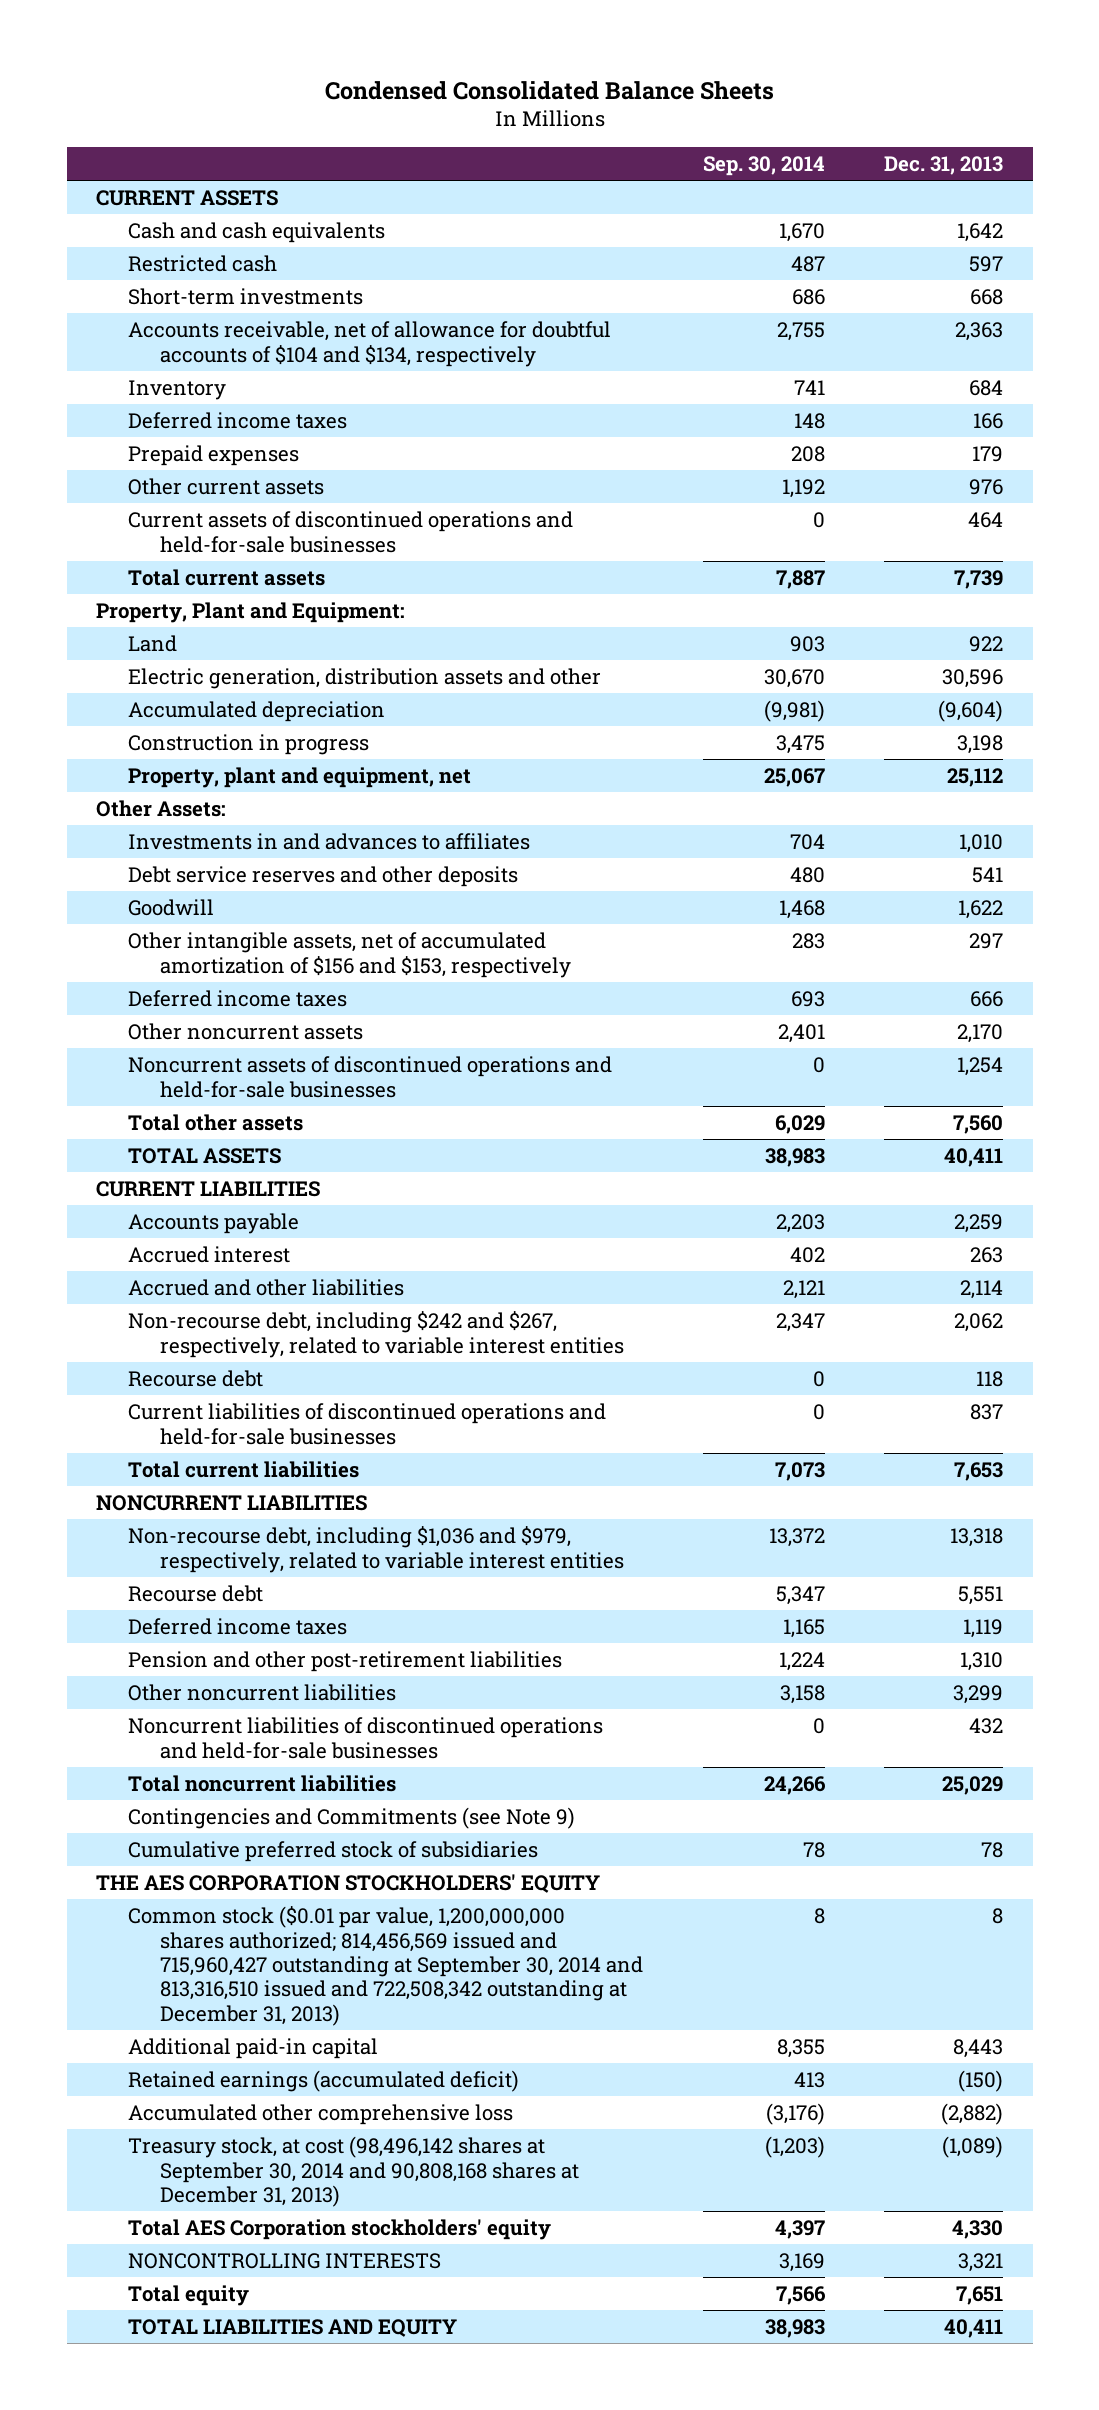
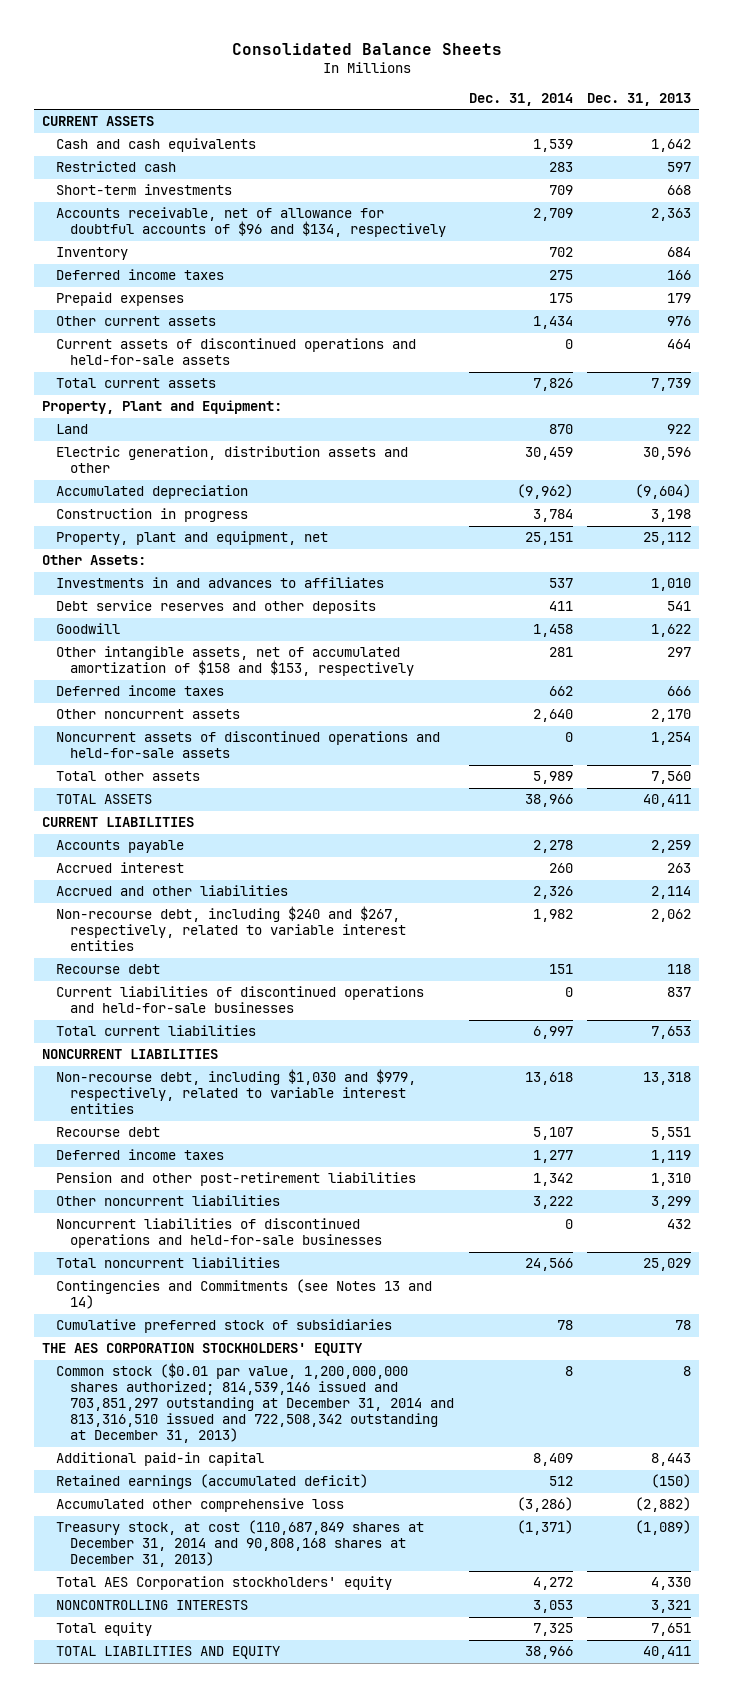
- Condensed Consolidated Balance Sheets
+ Consolidated Balance Sheets
- | Sep. 30, 2014 | Dec. 31, 2013
+ | Dec. 31, 2014 | Dec. 31, 2013
- Accounts receivable, net of allowance for doubtful accounts of $104 and $134, respectively | 2,755 | 2,363
+ Accounts receivable, net of allowance for doubtful accounts of $96 and $134, respectively | 2,709 | 2,363
- Current assets of discontinued operations and held-for-sale businesses | 0 | 464
+ Current assets of discontinued operations and held-for-sale assets | 0 | 464
- Other intangible assets, net of accumulated amortization of $156 and $153, respectively | 283 | 297
+ Other intangible assets, net of accumulated amortization of $158 and $153, respectively | 281 | 297
- Noncurrent assets of discontinued operations and held-for-sale businesses | 0 | 1,254
+ Noncurrent assets of discontinued operations and held-for-sale assets | 0 | 1,254
- Non-recourse debt, including $242 and $267, respectively, related to variable interest entities | 2,347 | 2,062
+ Non-recourse debt, including $240 and $267, respectively, related to variable interest entities | 1,982 | 2,062
- Non-recourse debt, including $1,036 and $979, respectively, related to variable interest entities | 13,372 | 13,318
+ Non-recourse debt, including $1,030 and $979, respectively, related to variable interest entities | 13,618 | 13,318
- Contingencies and Commitments (see Note 9)
+ Contingencies and Commitments (see Notes 13 and 14)
- Common stock ($0.01 par value, 1,200,000,000 shares authorized; 814,456,569 issued and 715,960,427 outstanding at September 30, 2014 and 813,316,510 issued and 722,508,342 outstanding at December 31, 2013) | 8 | 8
+ Common stock ($0.01 par value, 1,200,000,000 shares authorized; 814,539,146 issued and 703,851,297 outstanding at December 31, 2014 and 813,316,510 issued and 722,508,342 outstanding at December 31, 2013) | 8 | 8
- Treasury stock, at cost (98,496,142 shares at September 30, 2014 and 90,808,168 shares at December 31, 2013) | (1,203) | (1,089)
+ Treasury stock, at cost (110,687,849 shares at December 31, 2014 and 90,808,168 shares at December 31, 2013) | (1,371) | (1,089)

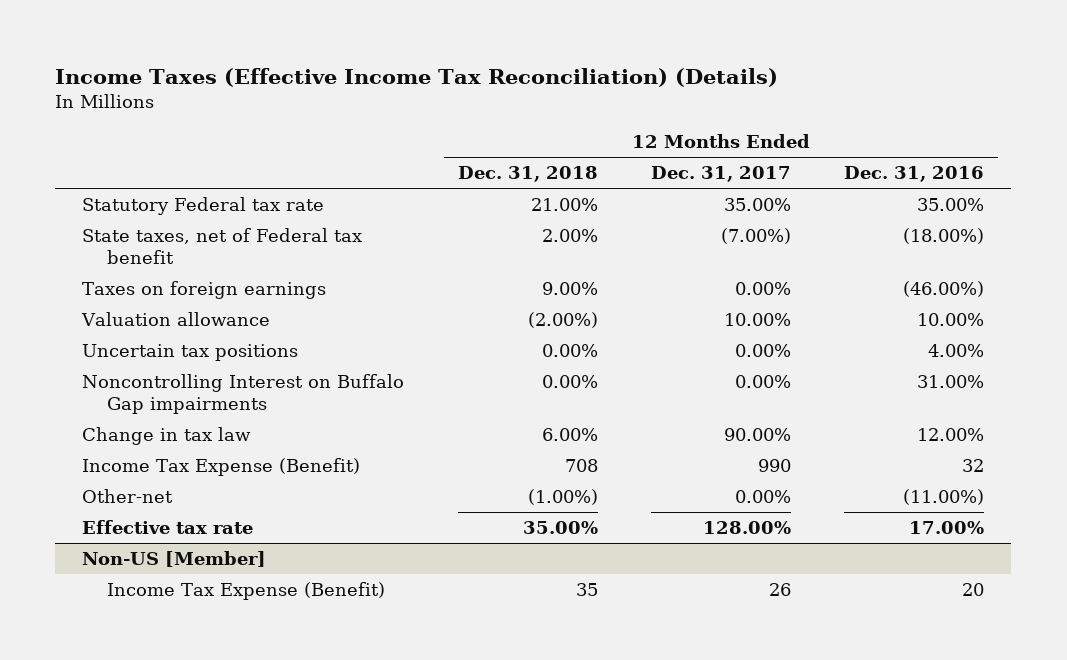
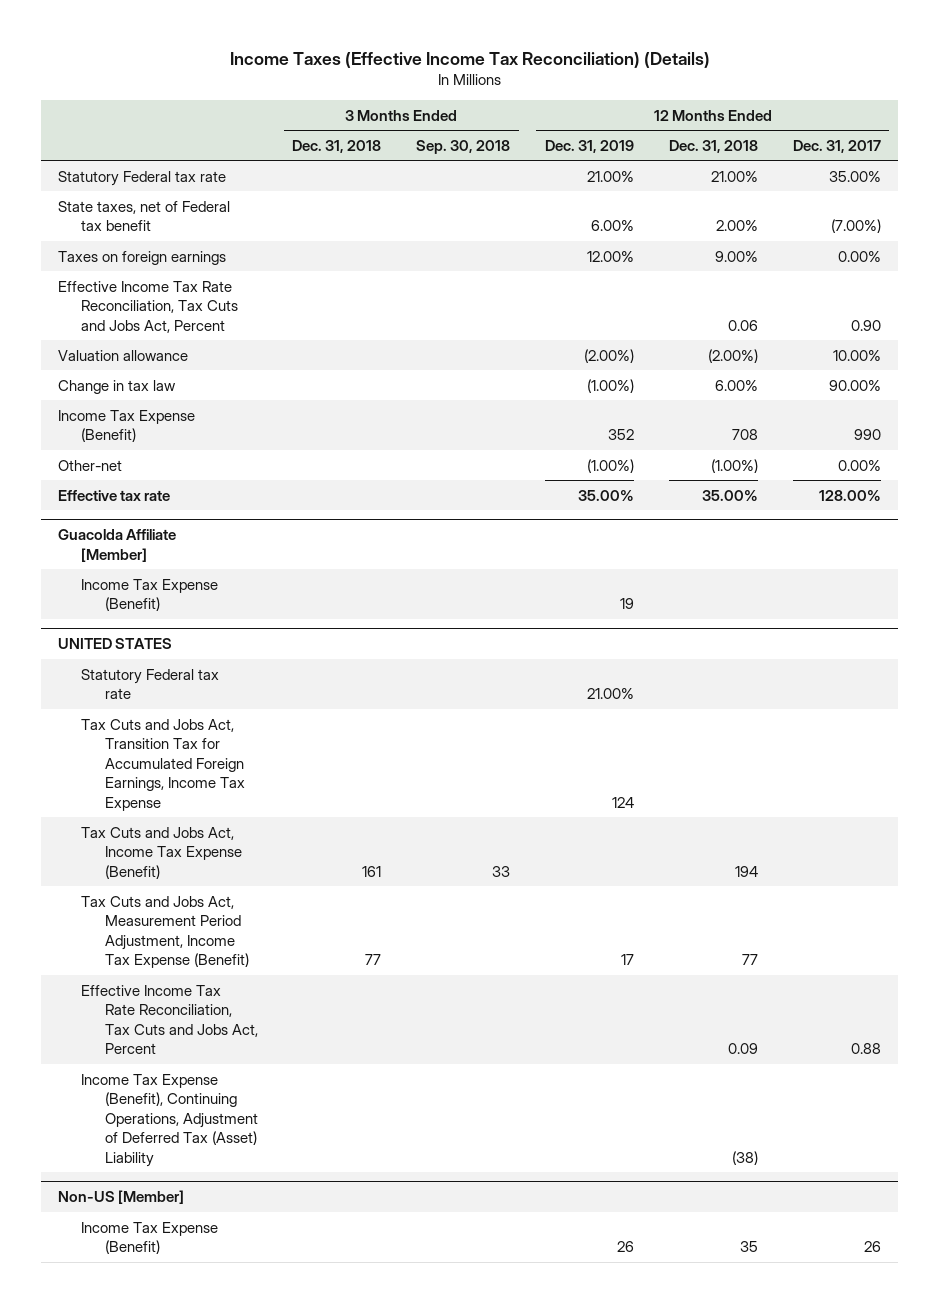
- | 12 Months Ended Dec. 31, 2018 | 12 Months Ended Dec. 31, 2017 | 12 Months Ended Dec. 31, 2016
+ | 3 Months Ended Dec. 31, 2018 | 3 Months Ended Sep. 30, 2018 | 12 Months Ended Dec. 31, 2019 | 12 Months Ended Dec. 31, 2018 | 12 Months Ended Dec. 31, 2017
+ Effective Income Tax Rate Reconciliation, Tax Cuts and Jobs Act, Percent | | | | 0.06 | 0.90
- Uncertain tax positions | 0.00% | 0.00% | 4.00%
- Noncontrolling Interest on Buffalo Gap impairments | 0.00% | 0.00% | 31.00%
+ Guacolda Affiliate [Member]
+ Income Tax Expense (Benefit) | | | 19 | |
+ UNITED STATES
+ Statutory Federal tax rate | | | 21.00% | |
+ Tax Cuts and Jobs Act, Transition Tax for Accumulated Foreign Earnings, Income Tax Expense | | | 124 | |
+ Tax Cuts and Jobs Act, Income Tax Expense (Benefit) | 161 | 33 | | 194 |
+ Tax Cuts and Jobs Act, Measurement Period Adjustment, Income Tax Expense (Benefit) | 77 | | 17 | 77 |
+ Effective Income Tax Rate Reconciliation, Tax Cuts and Jobs Act, Percent | | | | 0.09 | 0.88
+ Income Tax Expense (Benefit), Continuing Operations, Adjustment of Deferred Tax (Asset) Liability | | | | (38) |

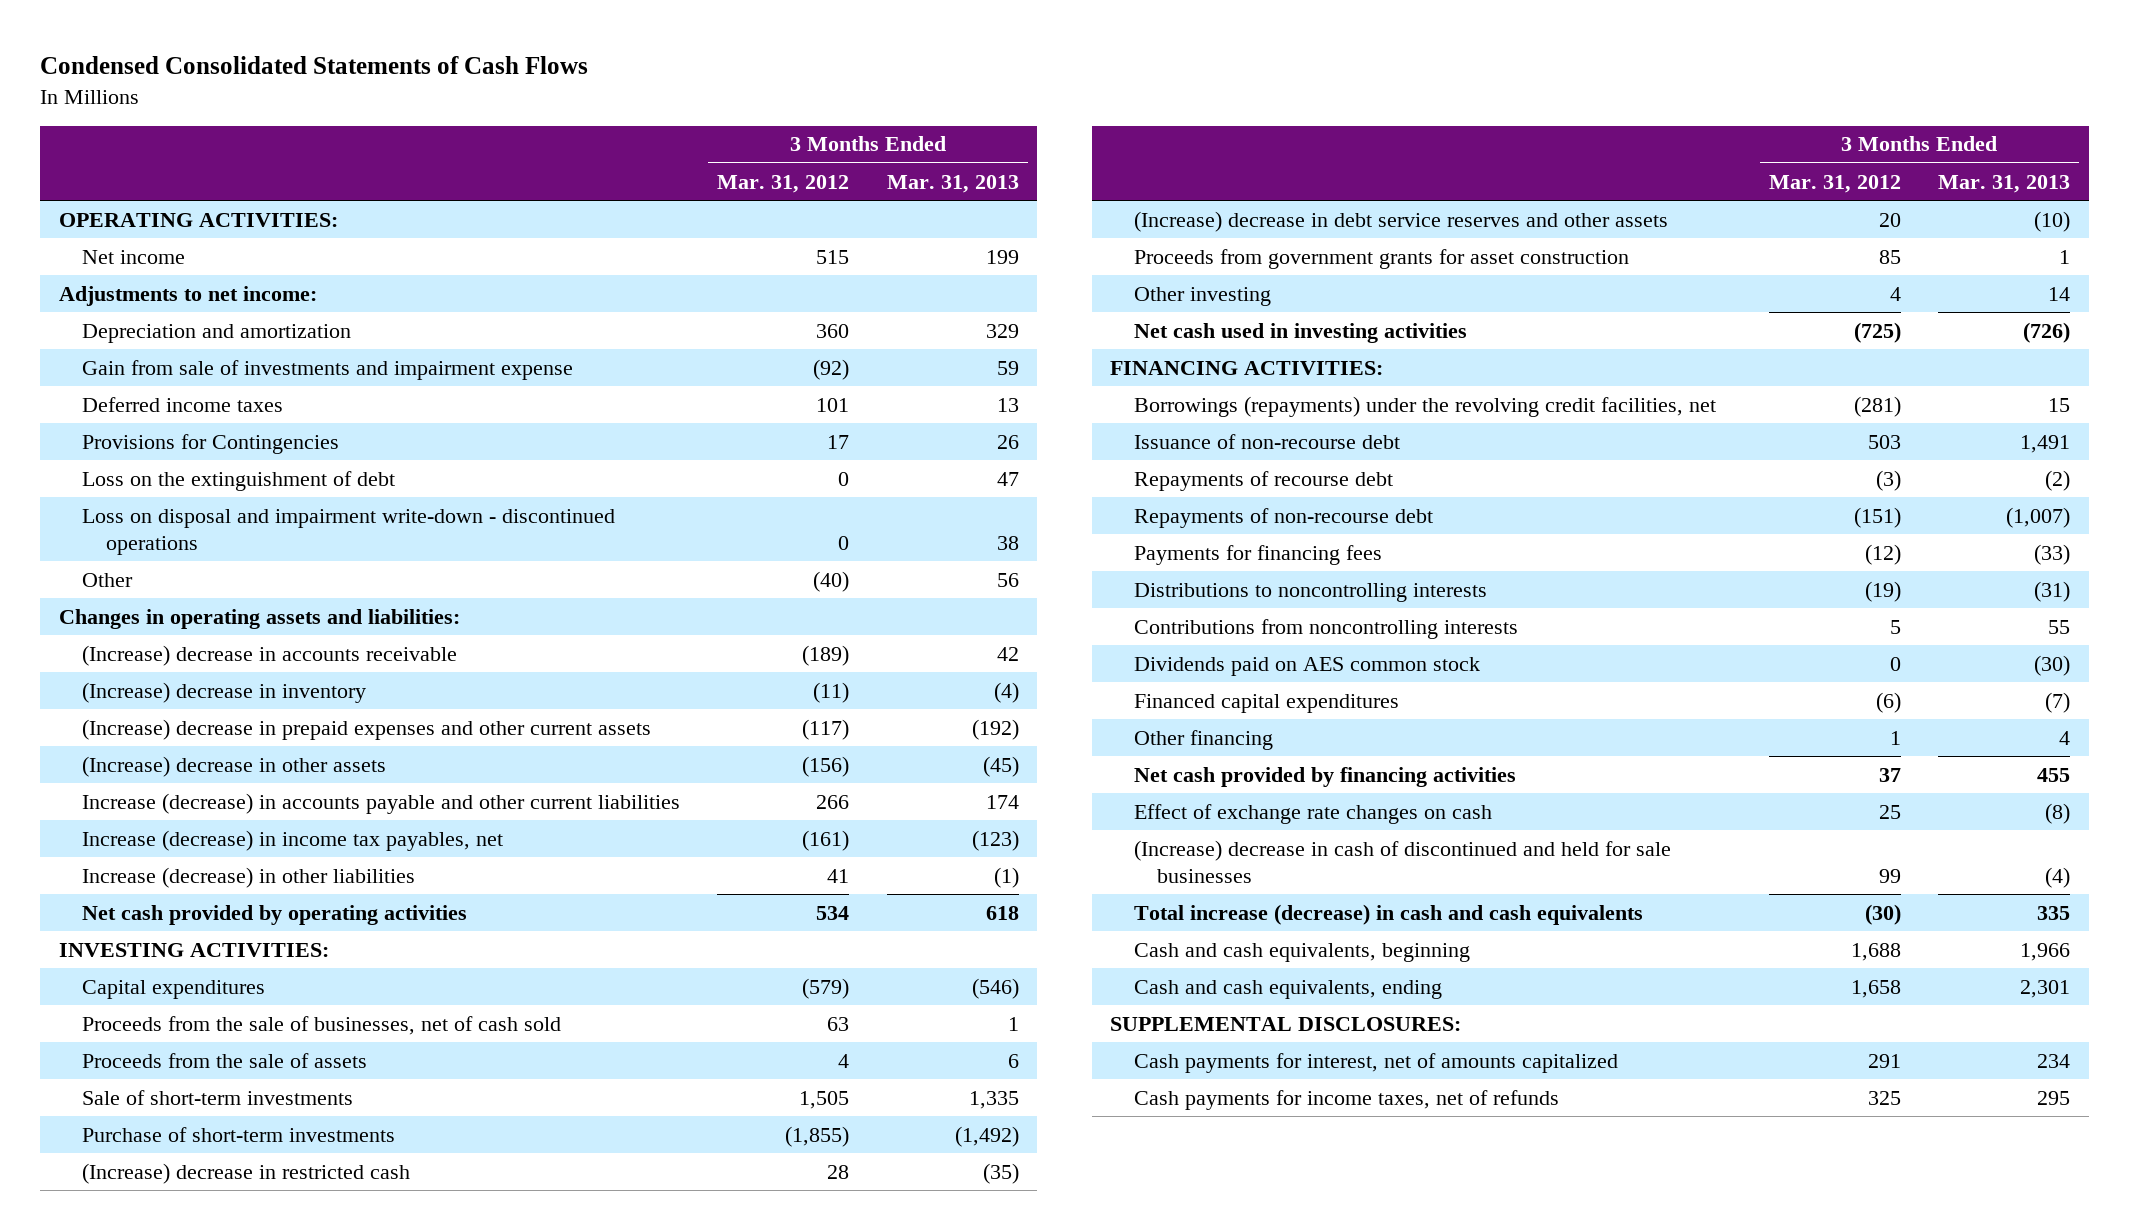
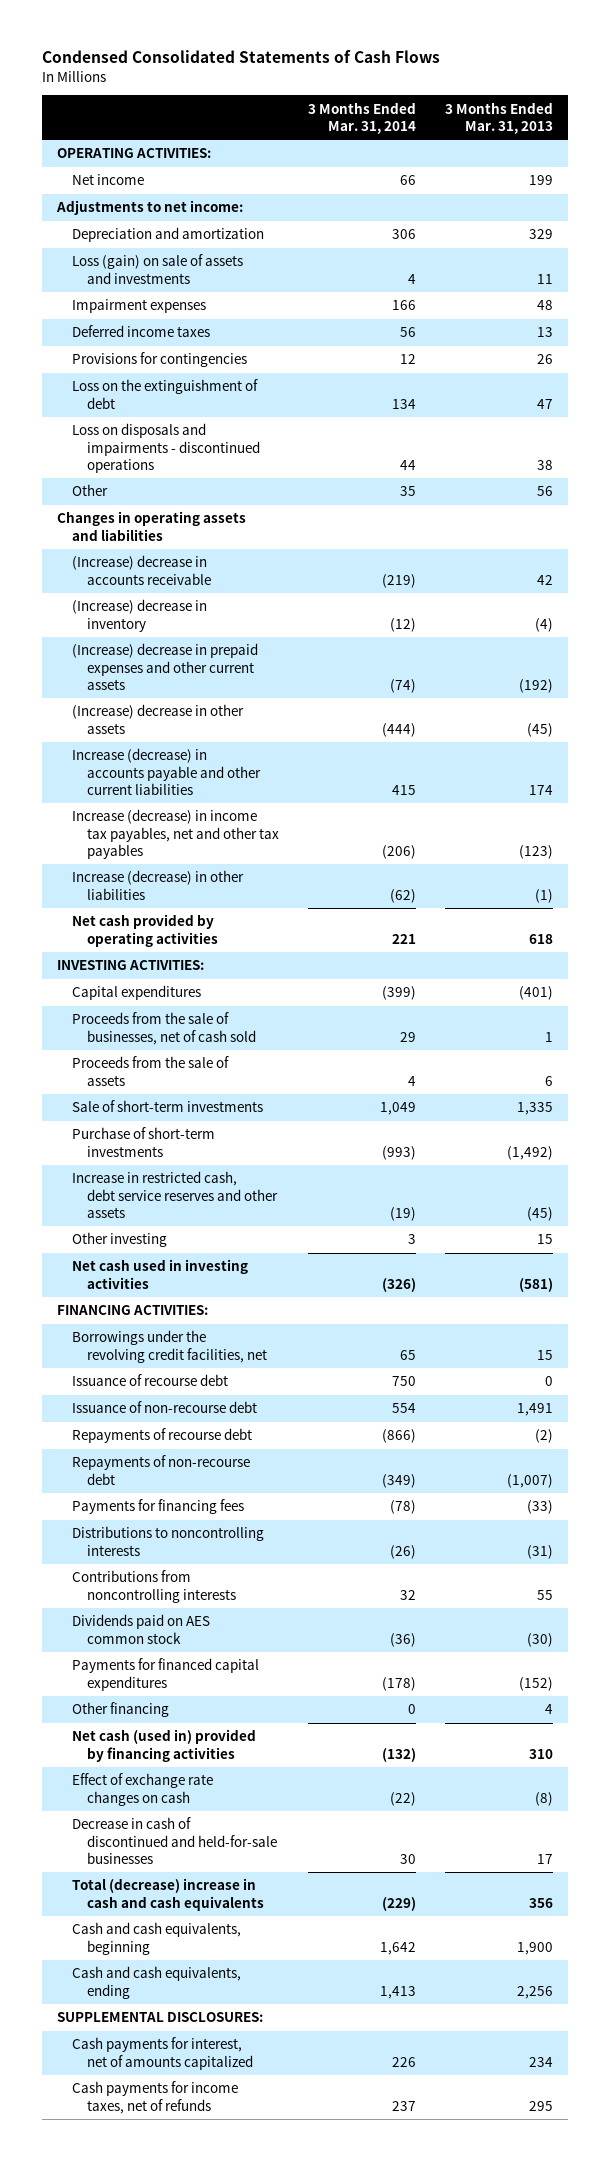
- | 3 Months Ended Mar. 31, 2012 | 3 Months Ended Mar. 31, 2013
+ | 3 Months Ended Mar. 31, 2014 | 3 Months Ended Mar. 31, 2013
- Gain from sale of investments and impairment expense | (92) | 59
+ Loss (gain) on sale of assets and investments | 4 | 11
+ Impairment expenses | 166 | 48
- Provisions for Contingencies | 17 | 26
+ Provisions for contingencies | 12 | 26
- Loss on disposal and impairment write-down - discontinued operations | 0 | 38
+ Loss on disposals and impairments - discontinued operations | 44 | 38
- Changes in operating assets and liabilities:
+ Changes in operating assets and liabilities
- Increase (decrease) in income tax payables, net | (161) | (123)
+ Increase (decrease) in income tax payables, net and other tax payables | (206) | (123)
- Capital expenditures | (579) | (546)
+ Capital expenditures | (399) | (401)
- (Increase) decrease in restricted cash | 28 | (35)
- (Increase) decrease in debt service reserves and other assets | 20 | (10)
- Proceeds from government grants for asset construction | 85 | 1
- Other investing | 4 | 14
- Net cash used in investing activities | (725) | (726)
+ Increase in restricted cash, debt service reserves and other assets | (19) | (45)
+ Other investing | 3 | 15
+ Net cash used in investing activities | (326) | (581)
- Borrowings (repayments) under the revolving credit facilities, net | (281) | 15
+ Borrowings under the revolving credit facilities, net | 65 | 15
+ Issuance of recourse debt | 750 | 0
- Financed capital expenditures | (6) | (7)
+ Payments for financed capital expenditures | (178) | (152)
- Net cash provided by financing activities | 37 | 455
+ Net cash (used in) provided by financing activities | (132) | 310
- (Increase) decrease in cash of discontinued and held for sale businesses | 99 | (4)
- Total increase (decrease) in cash and cash equivalents | (30) | 335
- Cash and cash equivalents, beginning | 1,688 | 1,966
- Cash and cash equivalents, ending | 1,658 | 2,301
+ Decrease in cash of discontinued and held-for-sale businesses | 30 | 17
+ Total (decrease) increase in cash and cash equivalents | (229) | 356
+ Cash and cash equivalents, beginning | 1,642 | 1,900
+ Cash and cash equivalents, ending | 1,413 | 2,256

